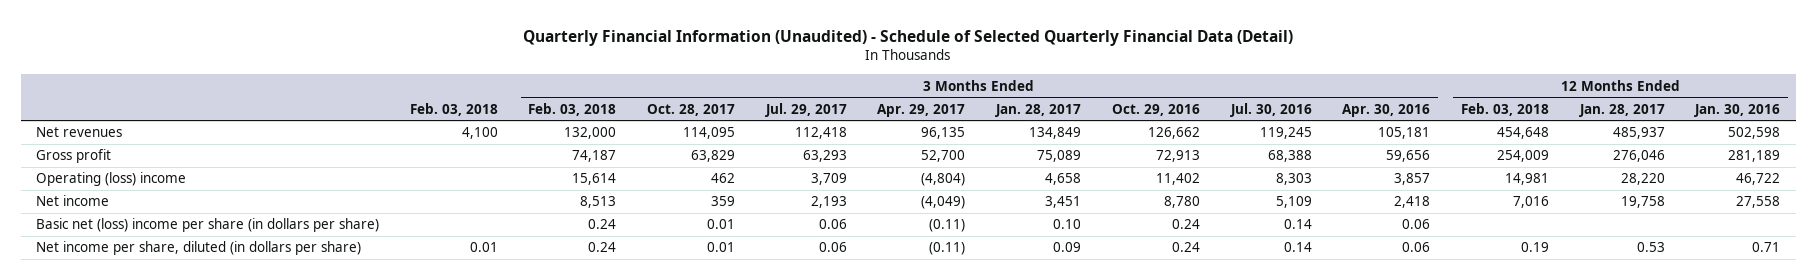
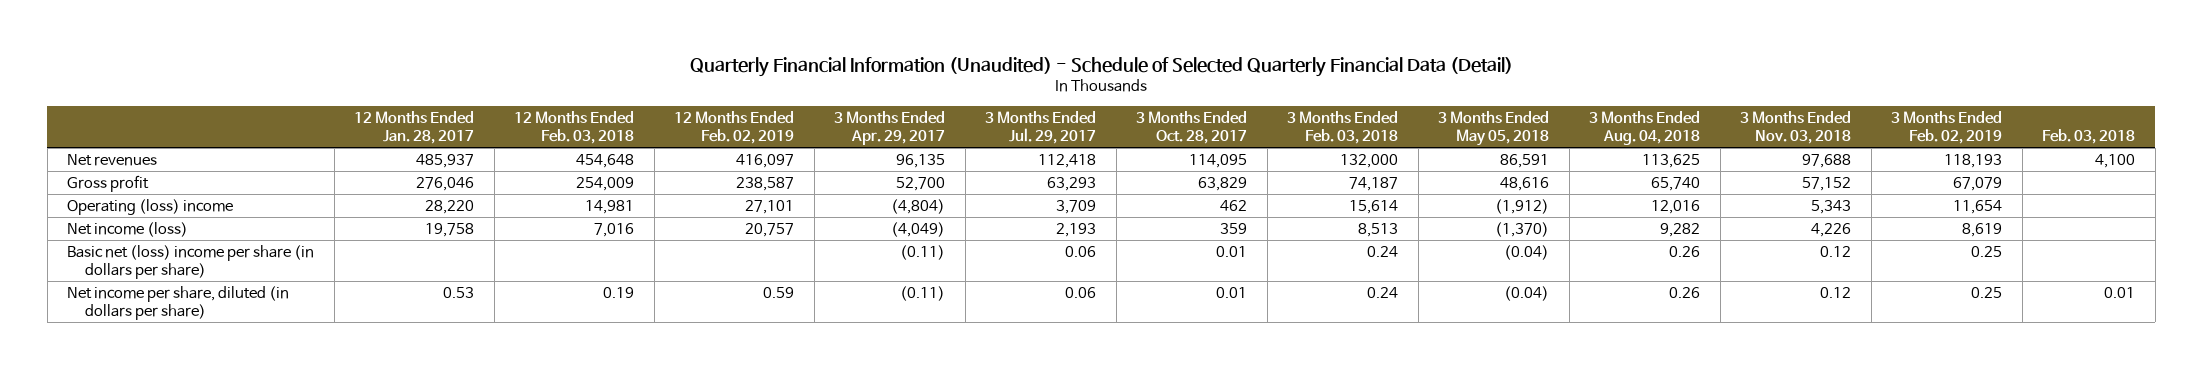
- | Feb. 03, 2018 | 3 Months Ended Feb. 03, 2018 | 3 Months Ended Oct. 28, 2017 | 3 Months Ended Jul. 29, 2017 | 3 Months Ended Apr. 29, 2017 | 3 Months Ended Jan. 28, 2017 | 3 Months Ended Oct. 29, 2016 | 3 Months Ended Jul. 30, 2016 | 3 Months Ended Apr. 30, 2016 | 12 Months Ended Feb. 03, 2018 | 12 Months Ended Jan. 28, 2017 | 12 Months Ended Jan. 30, 2016
+ | 12 Months Ended Jan. 28, 2017 | 12 Months Ended Feb. 03, 2018 | 12 Months Ended Feb. 02, 2019 | 3 Months Ended Apr. 29, 2017 | 3 Months Ended Jul. 29, 2017 | 3 Months Ended Oct. 28, 2017 | 3 Months Ended Feb. 03, 2018 | 3 Months Ended May 05, 2018 | 3 Months Ended Aug. 04, 2018 | 3 Months Ended Nov. 03, 2018 | 3 Months Ended Feb. 02, 2019 | Feb. 03, 2018
- Net income | | 8,513 | 359 | 2,193 | (4,049) | 3,451 | 8,780 | 5,109 | 2,418 | 7,016 | 19,758 | 27,558
+ Net income (loss) | 19,758 | 7,016 | 20,757 | (4,049) | 2,193 | 359 | 8,513 | (1,370) | 9,282 | 4,226 | 8,619 |

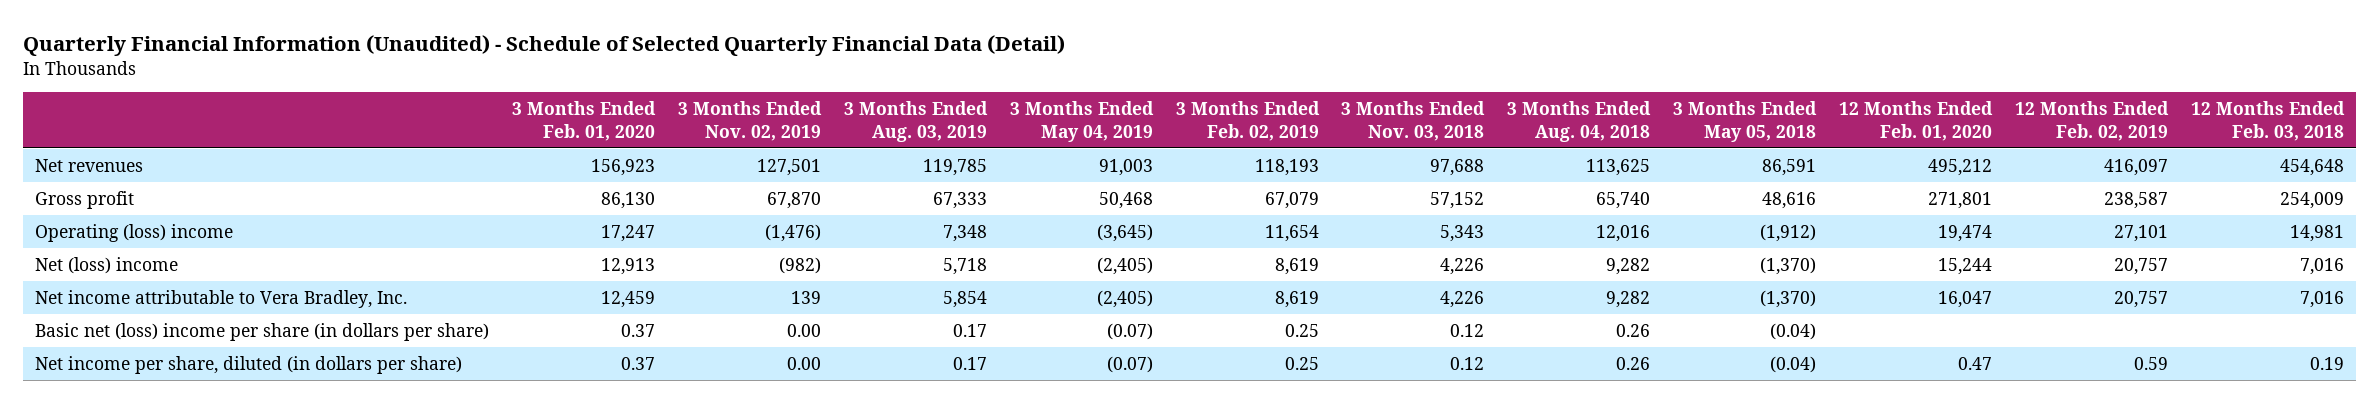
- | 12 Months Ended Jan. 28, 2017 | 12 Months Ended Feb. 03, 2018 | 12 Months Ended Feb. 02, 2019 | 3 Months Ended Apr. 29, 2017 | 3 Months Ended Jul. 29, 2017 | 3 Months Ended Oct. 28, 2017 | 3 Months Ended Feb. 03, 2018 | 3 Months Ended May 05, 2018 | 3 Months Ended Aug. 04, 2018 | 3 Months Ended Nov. 03, 2018 | 3 Months Ended Feb. 02, 2019 | Feb. 03, 2018
+ | 3 Months Ended Feb. 01, 2020 | 3 Months Ended Nov. 02, 2019 | 3 Months Ended Aug. 03, 2019 | 3 Months Ended May 04, 2019 | 3 Months Ended Feb. 02, 2019 | 3 Months Ended Nov. 03, 2018 | 3 Months Ended Aug. 04, 2018 | 3 Months Ended May 05, 2018 | 12 Months Ended Feb. 01, 2020 | 12 Months Ended Feb. 02, 2019 | 12 Months Ended Feb. 03, 2018
- Net income (loss) | 19,758 | 7,016 | 20,757 | (4,049) | 2,193 | 359 | 8,513 | (1,370) | 9,282 | 4,226 | 8,619 |
+ Net (loss) income | 12,913 | (982) | 5,718 | (2,405) | 8,619 | 4,226 | 9,282 | (1,370) | 15,244 | 20,757 | 7,016
+ Net income attributable to Vera Bradley, Inc. | 12,459 | 139 | 5,854 | (2,405) | 8,619 | 4,226 | 9,282 | (1,370) | 16,047 | 20,757 | 7,016

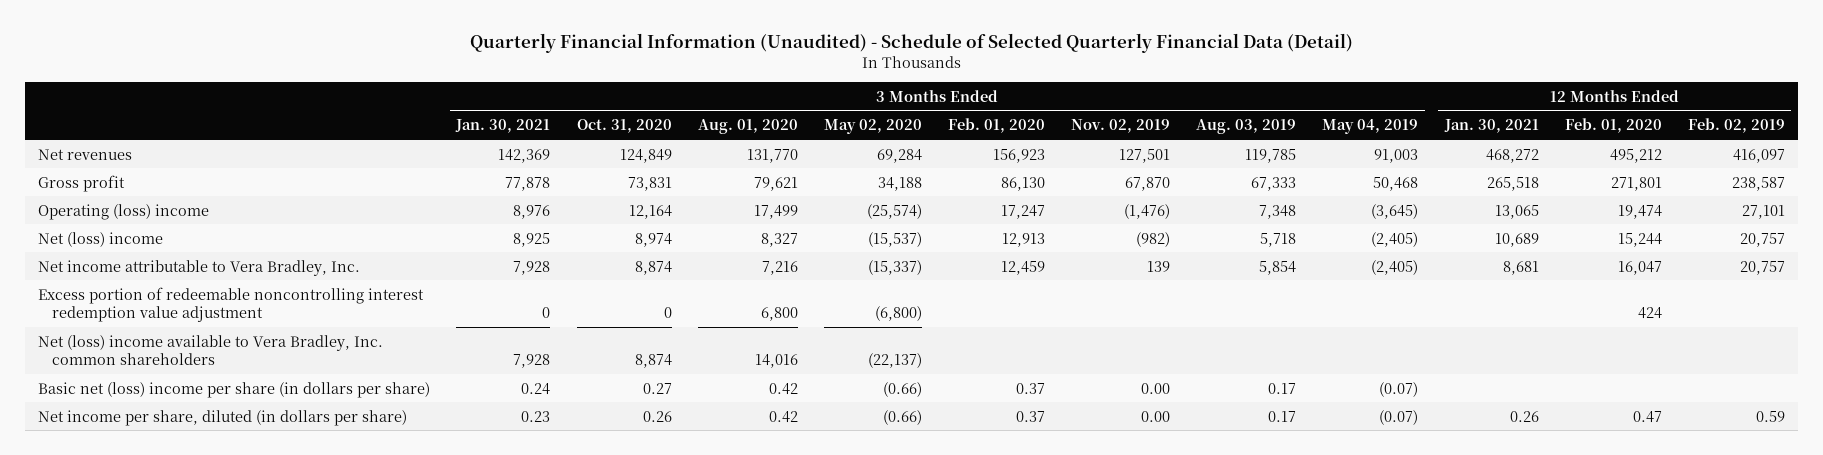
- | 3 Months Ended Feb. 01, 2020 | 3 Months Ended Nov. 02, 2019 | 3 Months Ended Aug. 03, 2019 | 3 Months Ended May 04, 2019 | 3 Months Ended Feb. 02, 2019 | 3 Months Ended Nov. 03, 2018 | 3 Months Ended Aug. 04, 2018 | 3 Months Ended May 05, 2018 | 12 Months Ended Feb. 01, 2020 | 12 Months Ended Feb. 02, 2019 | 12 Months Ended Feb. 03, 2018
+ | 3 Months Ended Jan. 30, 2021 | 3 Months Ended Oct. 31, 2020 | 3 Months Ended Aug. 01, 2020 | 3 Months Ended May 02, 2020 | 3 Months Ended Feb. 01, 2020 | 3 Months Ended Nov. 02, 2019 | 3 Months Ended Aug. 03, 2019 | 3 Months Ended May 04, 2019 | 12 Months Ended Jan. 30, 2021 | 12 Months Ended Feb. 01, 2020 | 12 Months Ended Feb. 02, 2019
+ Excess portion of redeemable noncontrolling interest redemption value adjustment | 0 | 0 | 6,800 | (6,800) | | | | | | 424 |
+ Net (loss) income available to Vera Bradley, Inc. common shareholders | 7,928 | 8,874 | 14,016 | (22,137) | | | | | | |

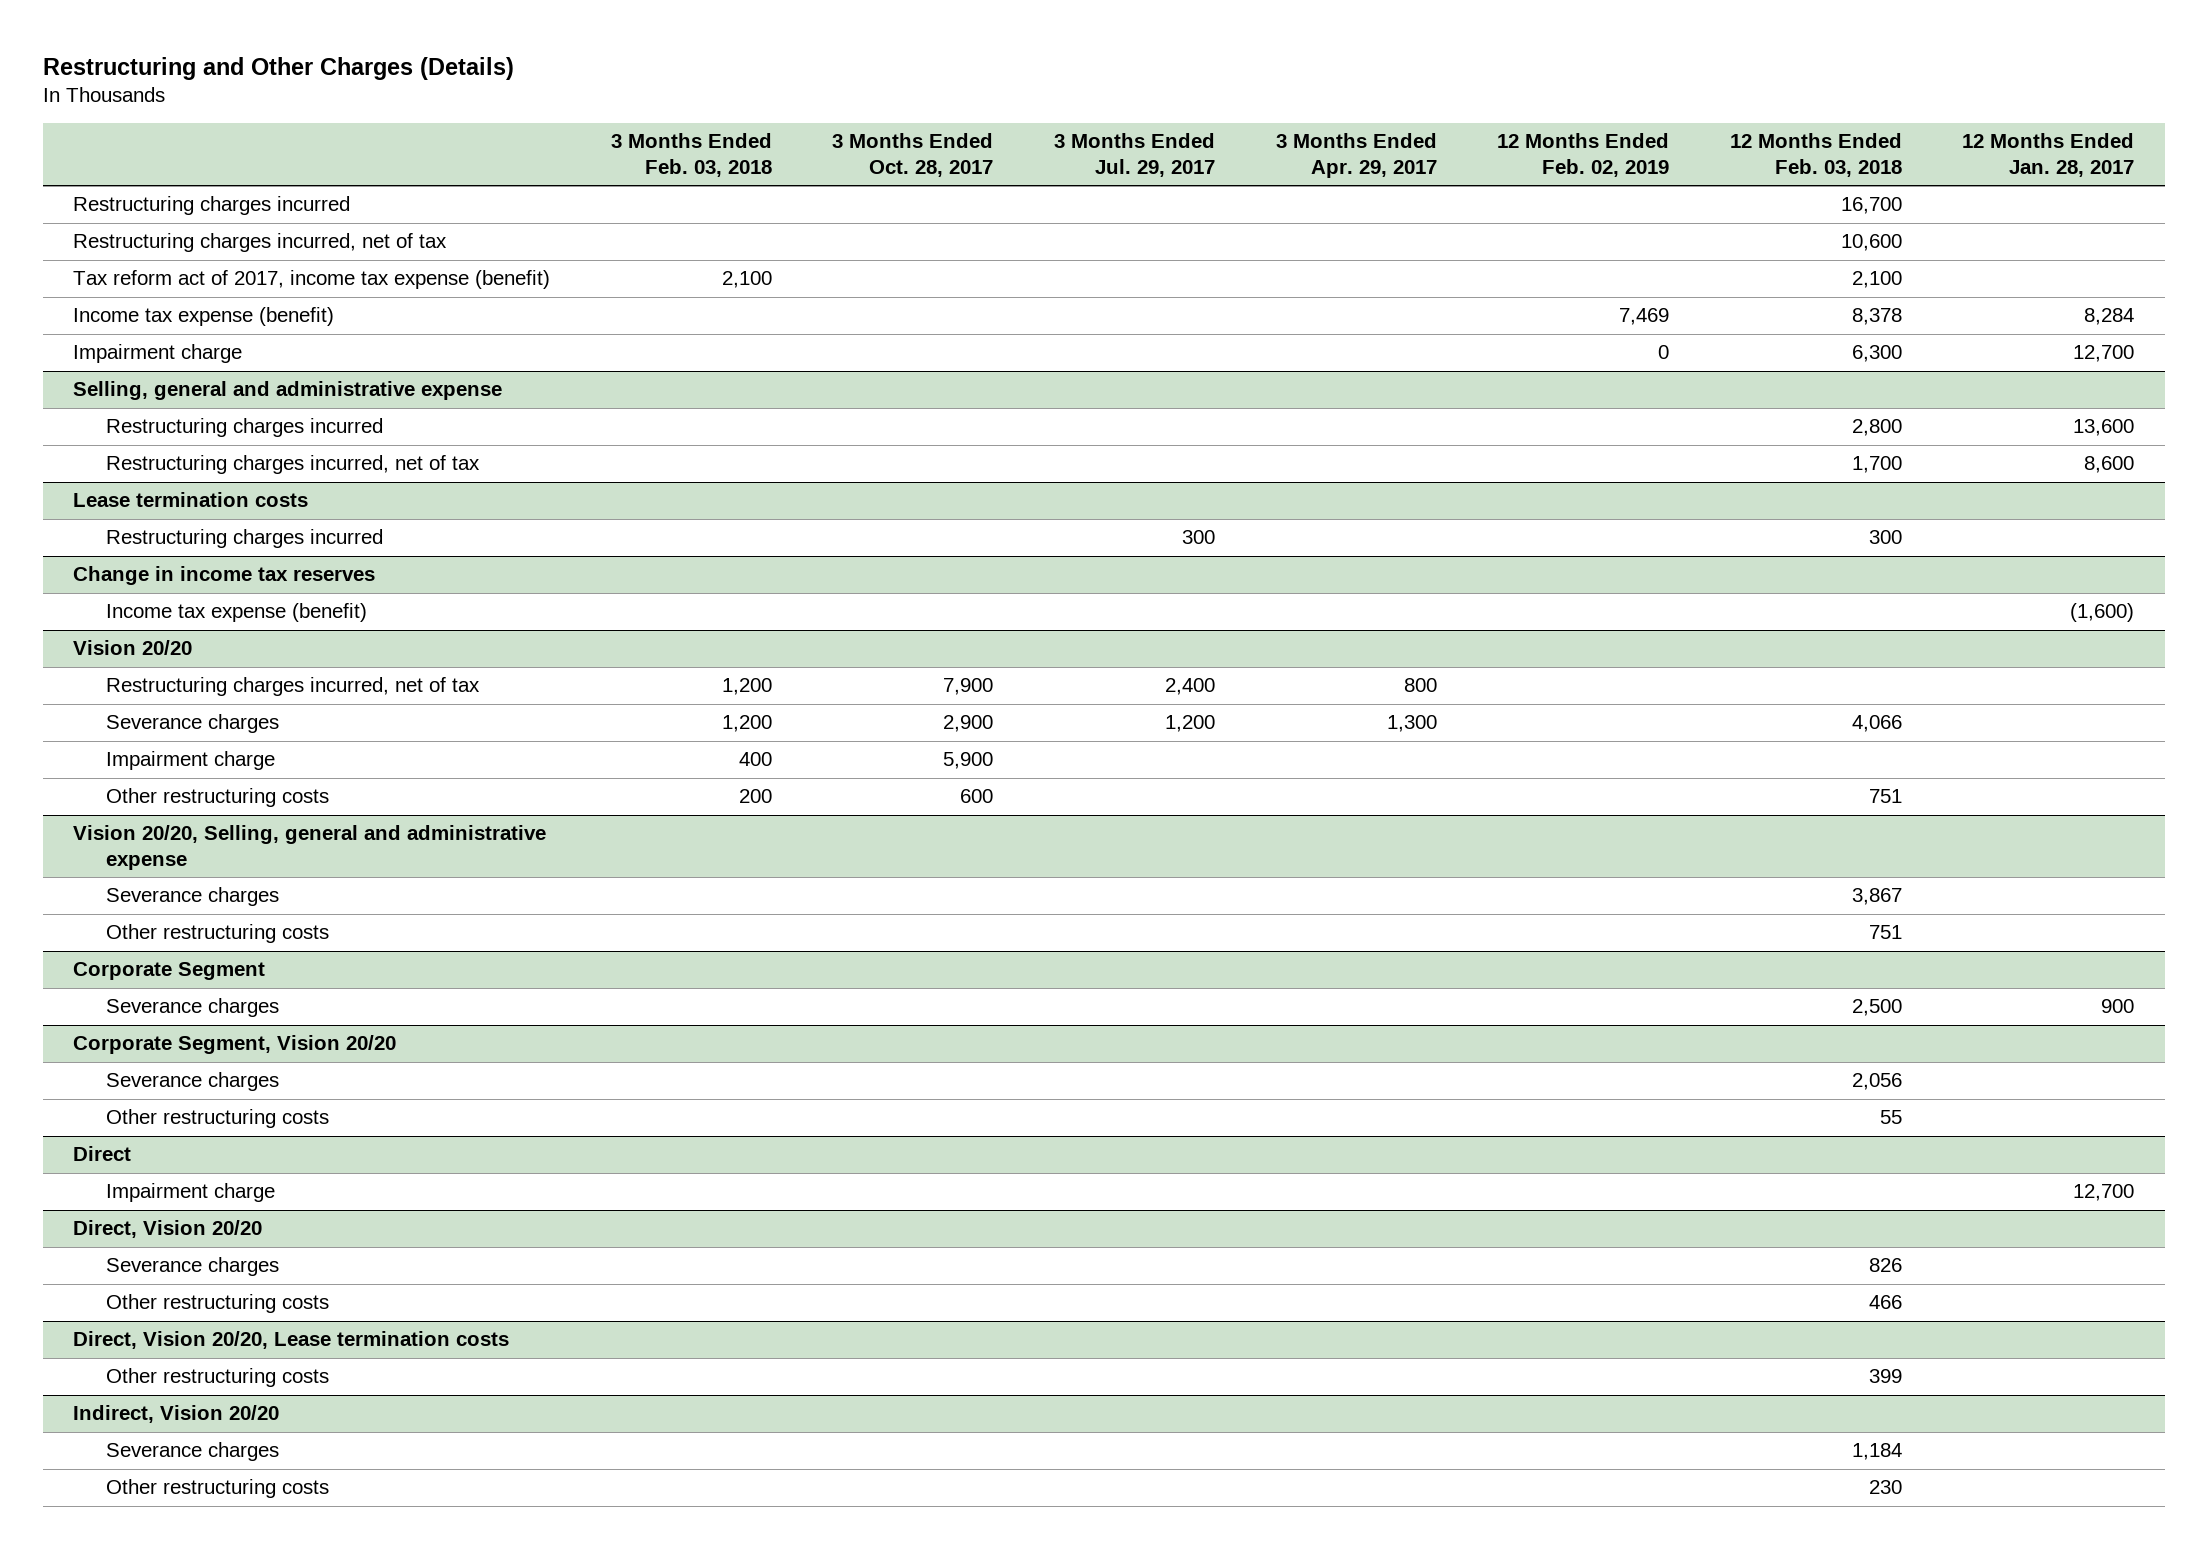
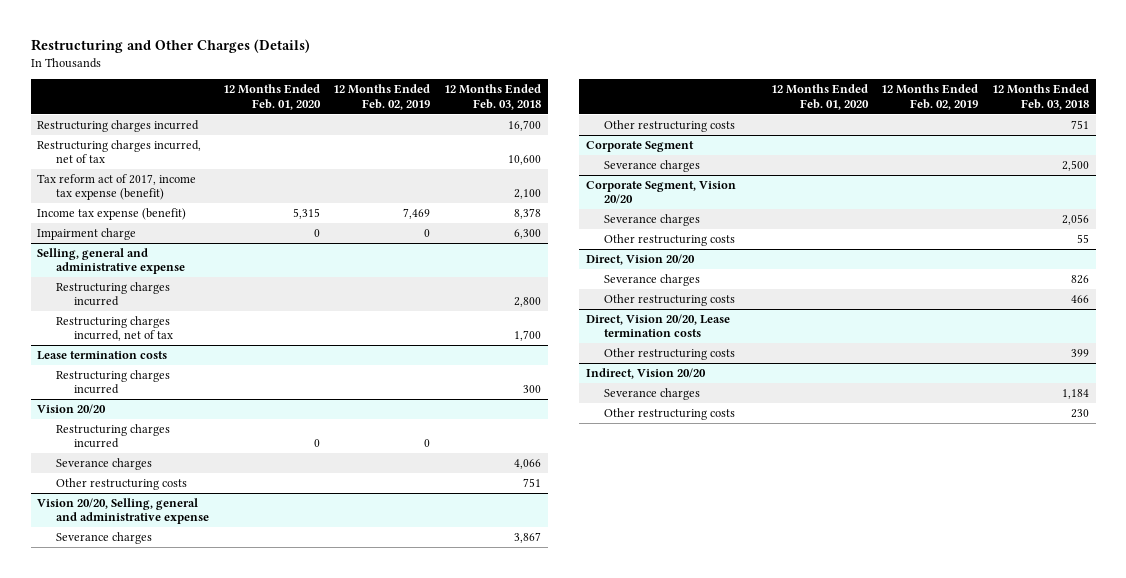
- | 3 Months Ended Feb. 03, 2018 | 3 Months Ended Oct. 28, 2017 | 3 Months Ended Jul. 29, 2017 | 3 Months Ended Apr. 29, 2017 | 12 Months Ended Feb. 02, 2019 | 12 Months Ended Feb. 03, 2018 | 12 Months Ended Jan. 28, 2017
+ | 12 Months Ended Feb. 01, 2020 | 12 Months Ended Feb. 02, 2019 | 12 Months Ended Feb. 03, 2018
- Change in income tax reserves
- Income tax expense (benefit) | | | | | | | (1,600)
@ Vision 20/20
- Restructuring charges incurred, net of tax | 1,200 | 7,900 | 2,400 | 800 | | |
+ Restructuring charges incurred | 0 | 0 |
- Impairment charge | 400 | 5,900 | | | | |
- Direct
- Impairment charge | | | | | | | 12,700

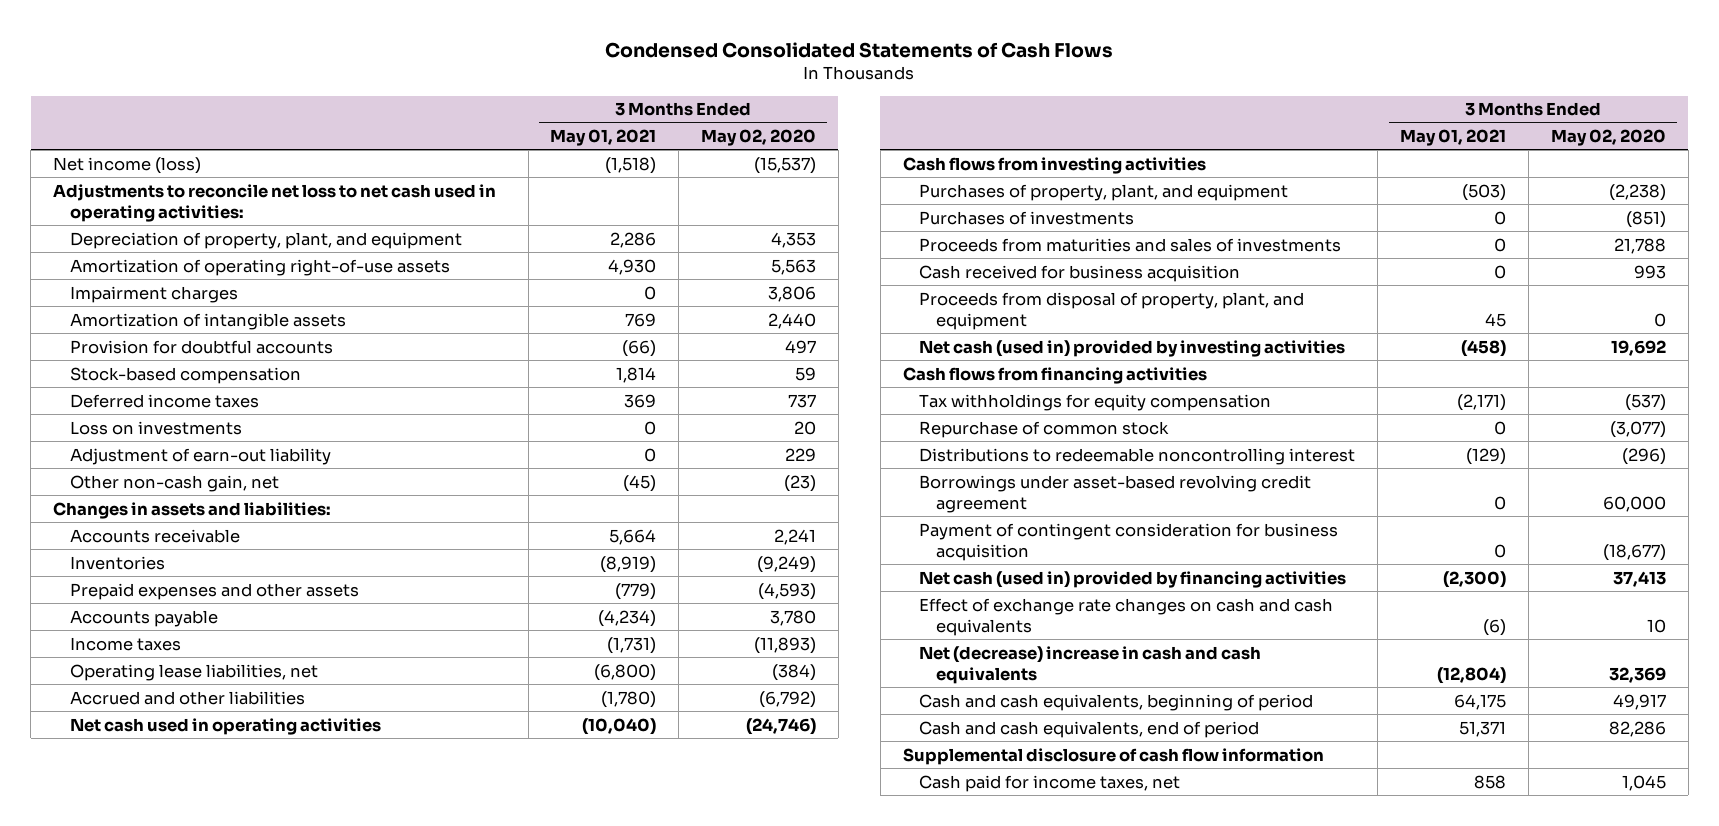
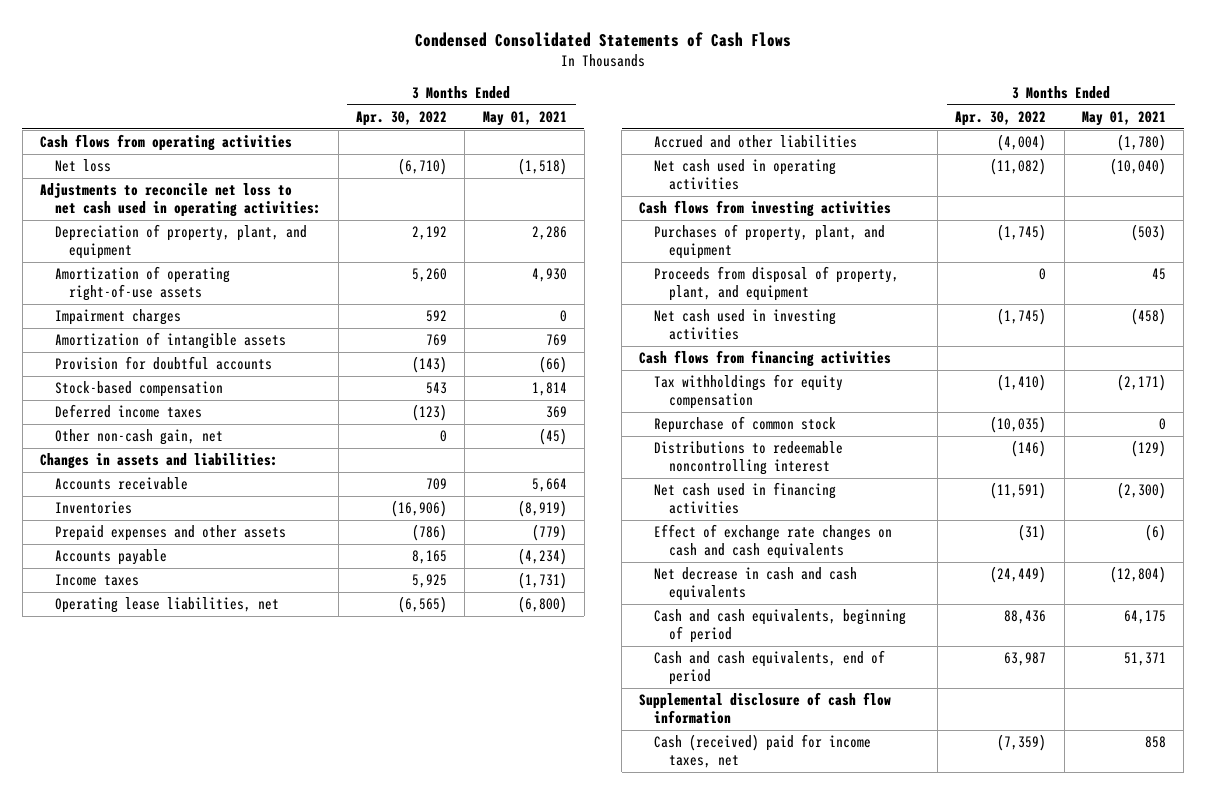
- | 3 Months Ended May 01, 2021 | 3 Months Ended May 02, 2020
+ | 3 Months Ended Apr. 30, 2022 | 3 Months Ended May 01, 2021
- Net income (loss) | (1,518) | (15,537)
+ Cash flows from operating activities
+ Net loss | (6,710) | (1,518)
- Loss on investments | 0 | 20
- Adjustment of earn-out liability | 0 | 229
- Purchases of investments | 0 | (851)
- Proceeds from maturities and sales of investments | 0 | 21,788
- Cash received for business acquisition | 0 | 993
- Net cash (used in) provided by investing activities | (458) | 19,692
+ Net cash used in investing activities | (1,745) | (458)
- Borrowings under asset-based revolving credit agreement | 0 | 60,000
- Payment of contingent consideration for business acquisition | 0 | (18,677)
- Net cash (used in) provided by financing activities | (2,300) | 37,413
+ Net cash used in financing activities | (11,591) | (2,300)
- Net (decrease) increase in cash and cash equivalents | (12,804) | 32,369
+ Net decrease in cash and cash equivalents | (24,449) | (12,804)
- Cash paid for income taxes, net | 858 | 1,045
+ Cash (received) paid for income taxes, net | (7,359) | 858

